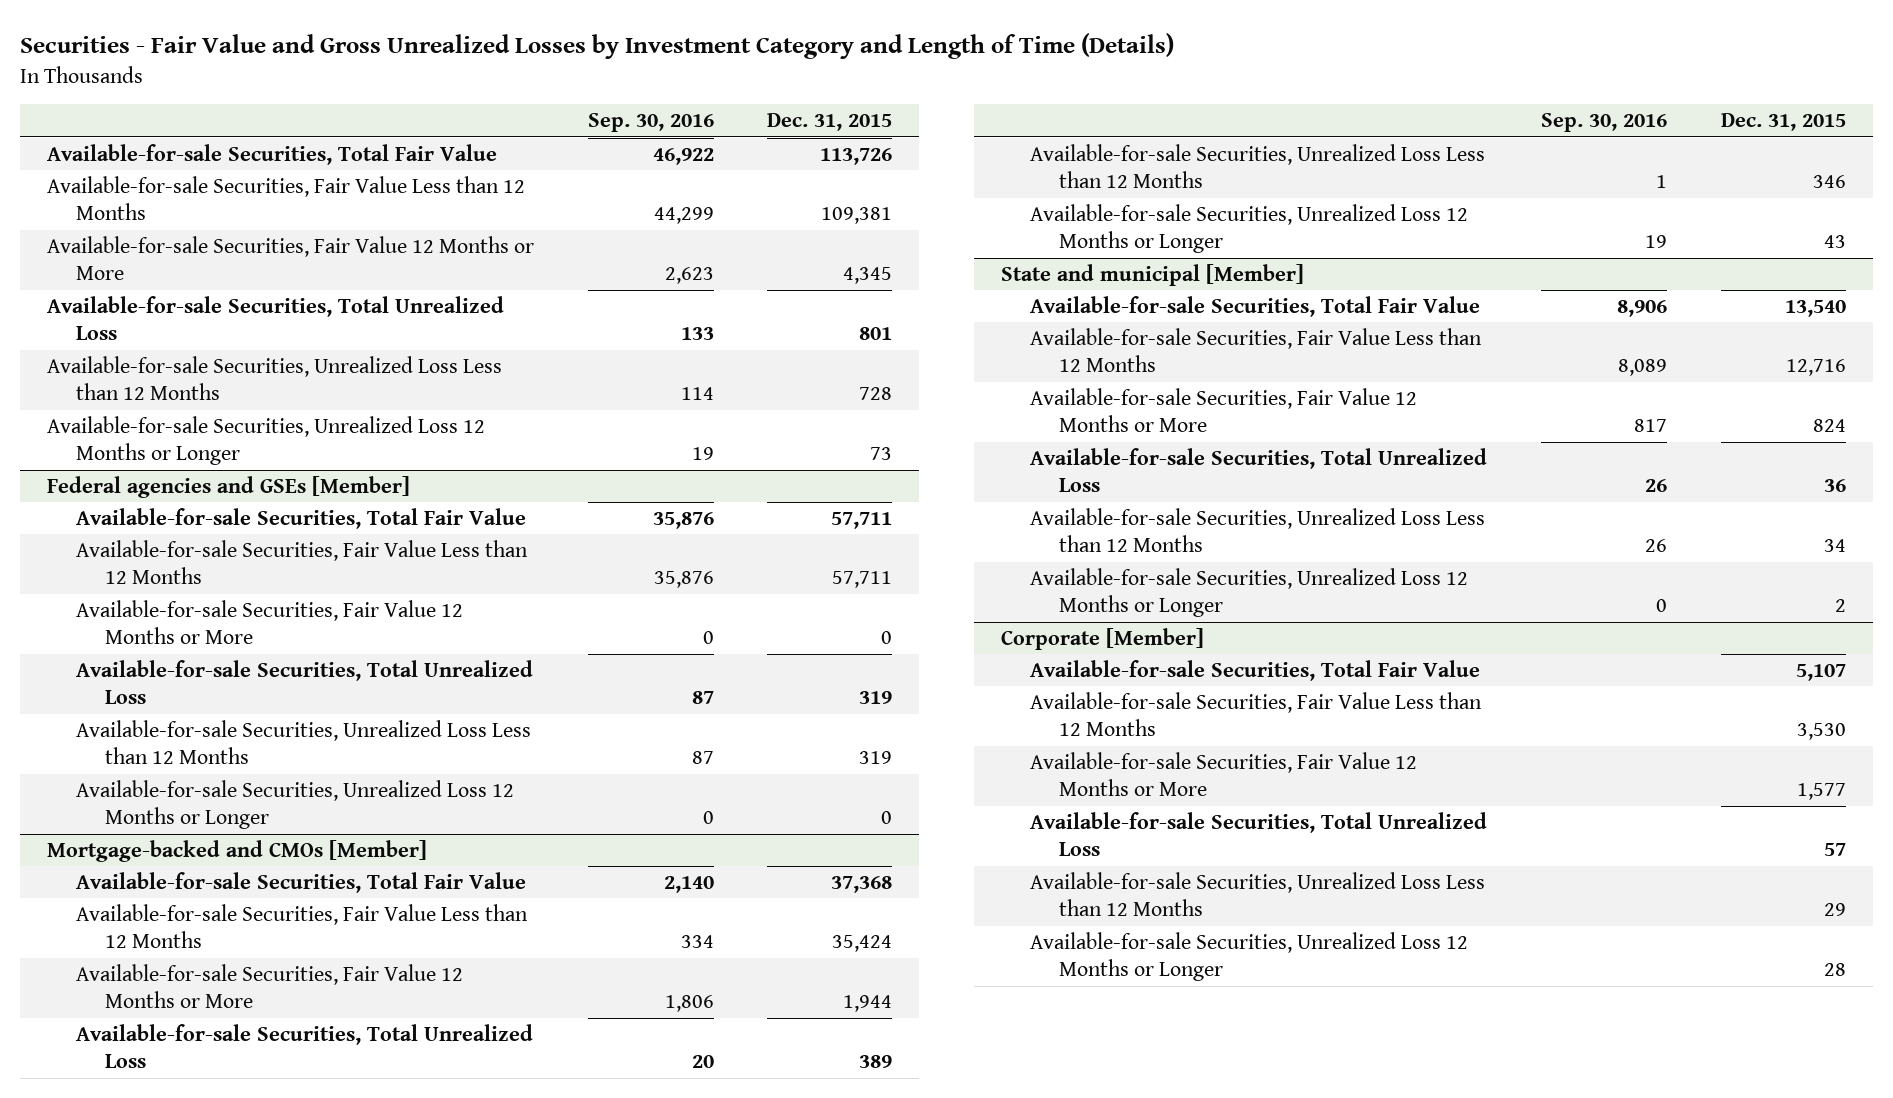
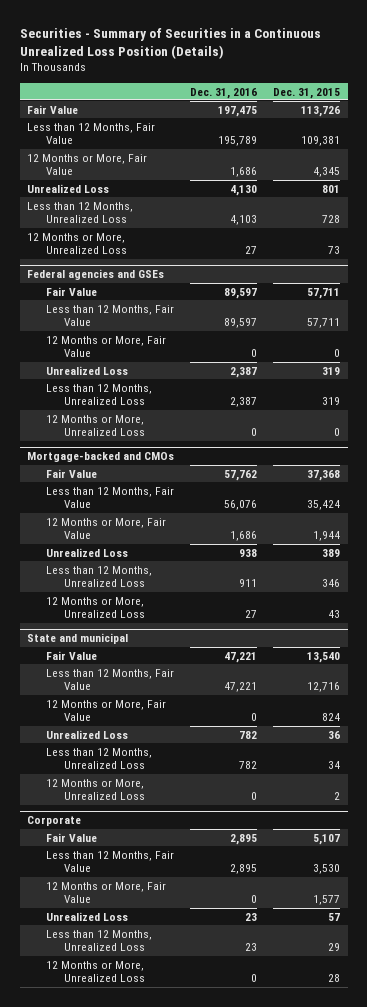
- Securities - Fair Value and Gross Unrealized Losses by Investment Category and Length of Time (Details)
+ Securities - Summary of Securities in a Continuous Unrealized Loss Position (Details)
- | Sep. 30, 2016 | Dec. 31, 2015
+ | Dec. 31, 2016 | Dec. 31, 2015
- Available-for-sale Securities, Total Fair Value | 46,922 | 113,726
- Available-for-sale Securities, Fair Value Less than 12 Months | 44,299 | 109,381
- Available-for-sale Securities, Fair Value 12 Months or More | 2,623 | 4,345
- Available-for-sale Securities, Total Unrealized Loss | 133 | 801
- Available-for-sale Securities, Unrealized Loss Less than 12 Months | 114 | 728
- Available-for-sale Securities, Unrealized Loss 12 Months or Longer | 19 | 73
- Federal agencies and GSEs [Member]
- Available-for-sale Securities, Total Fair Value | 35,876 | 57,711
- Available-for-sale Securities, Fair Value Less than 12 Months | 35,876 | 57,711
- Available-for-sale Securities, Fair Value 12 Months or More | 0 | 0
- Available-for-sale Securities, Total Unrealized Loss | 87 | 319
- Available-for-sale Securities, Unrealized Loss Less than 12 Months | 87 | 319
- Available-for-sale Securities, Unrealized Loss 12 Months or Longer | 0 | 0
- Mortgage-backed and CMOs [Member]
- Available-for-sale Securities, Total Fair Value | 2,140 | 37,368
- Available-for-sale Securities, Fair Value Less than 12 Months | 334 | 35,424
- Available-for-sale Securities, Fair Value 12 Months or More | 1,806 | 1,944
- Available-for-sale Securities, Total Unrealized Loss | 20 | 389
- Available-for-sale Securities, Unrealized Loss Less than 12 Months | 1 | 346
- Available-for-sale Securities, Unrealized Loss 12 Months or Longer | 19 | 43
- State and municipal [Member]
- Available-for-sale Securities, Total Fair Value | 8,906 | 13,540
- Available-for-sale Securities, Fair Value Less than 12 Months | 8,089 | 12,716
- Available-for-sale Securities, Fair Value 12 Months or More | 817 | 824
- Available-for-sale Securities, Total Unrealized Loss | 26 | 36
- Available-for-sale Securities, Unrealized Loss Less than 12 Months | 26 | 34
- Available-for-sale Securities, Unrealized Loss 12 Months or Longer | 0 | 2
- Corporate [Member]
- Available-for-sale Securities, Total Fair Value | | 5,107
- Available-for-sale Securities, Fair Value Less than 12 Months | | 3,530
- Available-for-sale Securities, Fair Value 12 Months or More | | 1,577
- Available-for-sale Securities, Total Unrealized Loss | | 57
- Available-for-sale Securities, Unrealized Loss Less than 12 Months | | 29
- Available-for-sale Securities, Unrealized Loss 12 Months or Longer | | 28
+ Fair Value | 197,475 | 113,726
+ Less than 12 Months, Fair Value | 195,789 | 109,381
+ 12 Months or More, Fair Value | 1,686 | 4,345
+ Unrealized Loss | 4,130 | 801
+ Less than 12 Months, Unrealized Loss | 4,103 | 728
+ 12 Months or More, Unrealized Loss | 27 | 73
+ Federal agencies and GSEs
+ Fair Value | 89,597 | 57,711
+ Less than 12 Months, Fair Value | 89,597 | 57,711
+ 12 Months or More, Fair Value | 0 | 0
+ Unrealized Loss | 2,387 | 319
+ Less than 12 Months, Unrealized Loss | 2,387 | 319
+ 12 Months or More, Unrealized Loss | 0 | 0
+ Mortgage-backed and CMOs
+ Fair Value | 57,762 | 37,368
+ Less than 12 Months, Fair Value | 56,076 | 35,424
+ 12 Months or More, Fair Value | 1,686 | 1,944
+ Unrealized Loss | 938 | 389
+ Less than 12 Months, Unrealized Loss | 911 | 346
+ 12 Months or More, Unrealized Loss | 27 | 43
+ State and municipal
+ Fair Value | 47,221 | 13,540
+ Less than 12 Months, Fair Value | 47,221 | 12,716
+ 12 Months or More, Fair Value | 0 | 824
+ Unrealized Loss | 782 | 36
+ Less than 12 Months, Unrealized Loss | 782 | 34
+ 12 Months or More, Unrealized Loss | 0 | 2
+ Corporate
+ Fair Value | 2,895 | 5,107
+ Less than 12 Months, Fair Value | 2,895 | 3,530
+ 12 Months or More, Fair Value | 0 | 1,577
+ Unrealized Loss | 23 | 57
+ Less than 12 Months, Unrealized Loss | 23 | 29
+ 12 Months or More, Unrealized Loss | 0 | 28

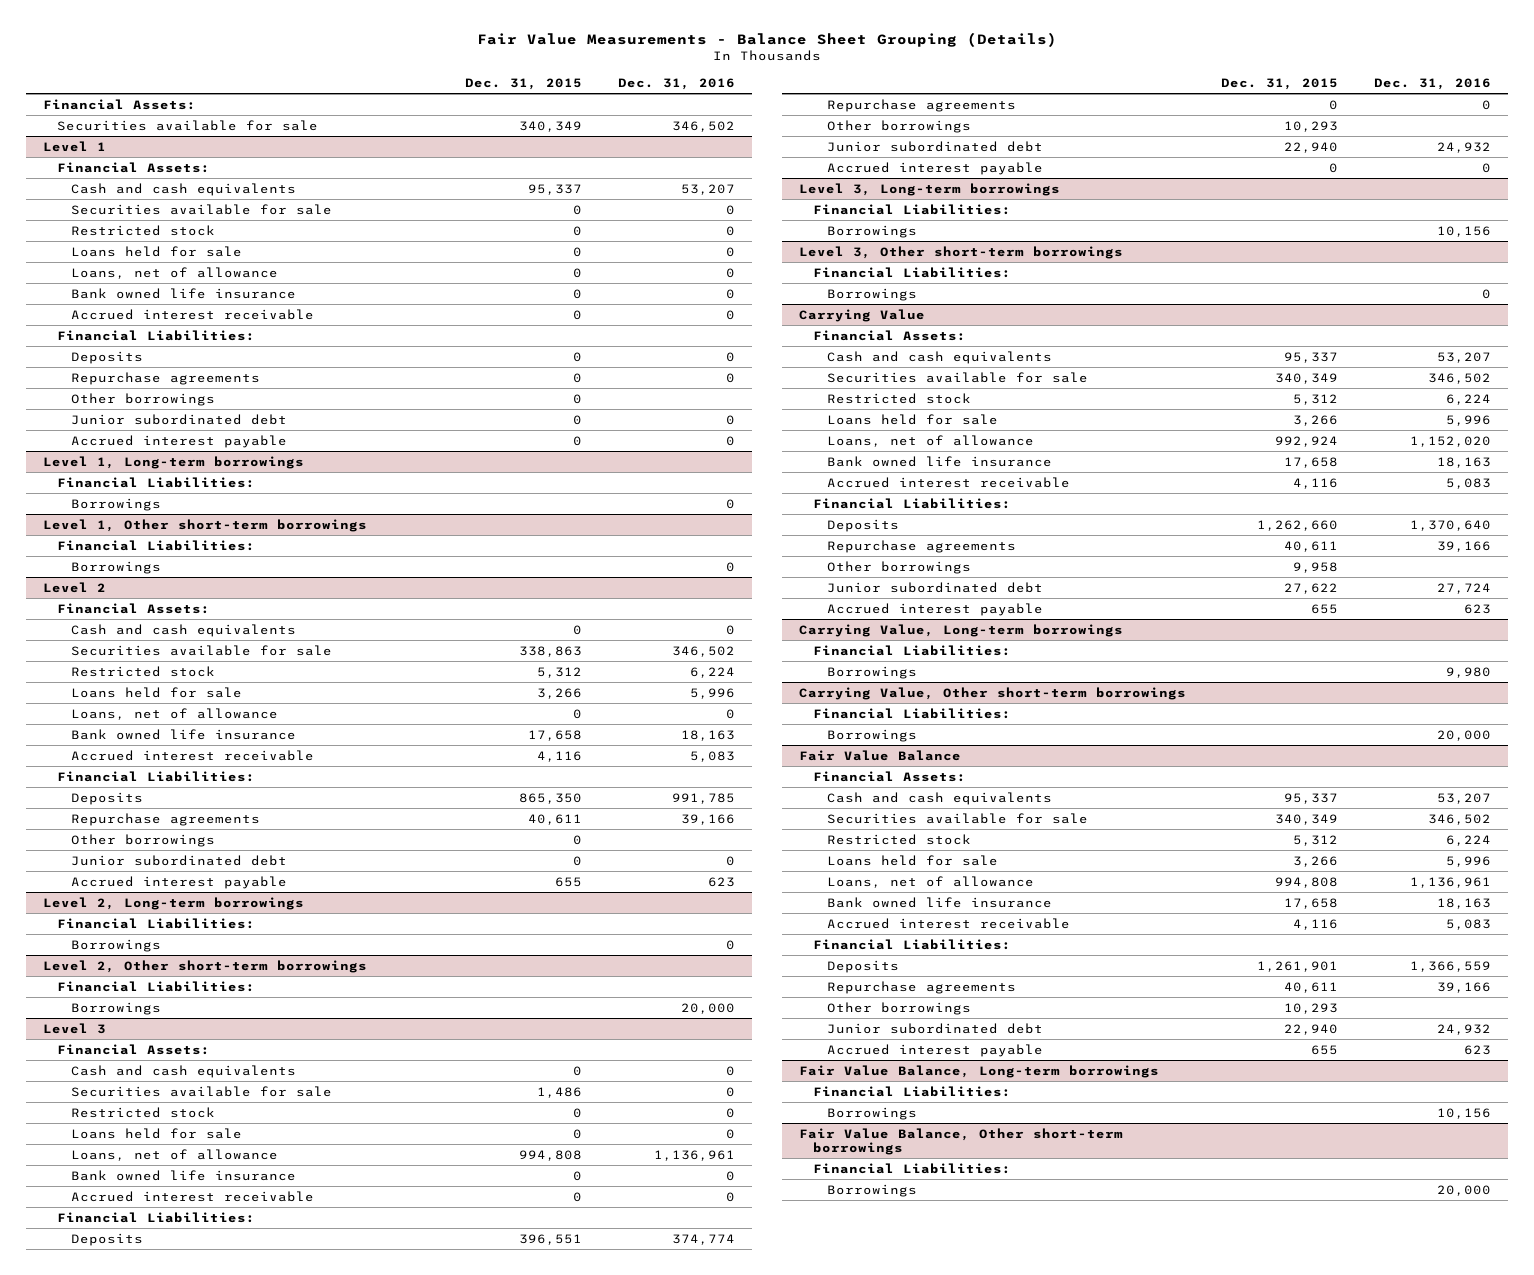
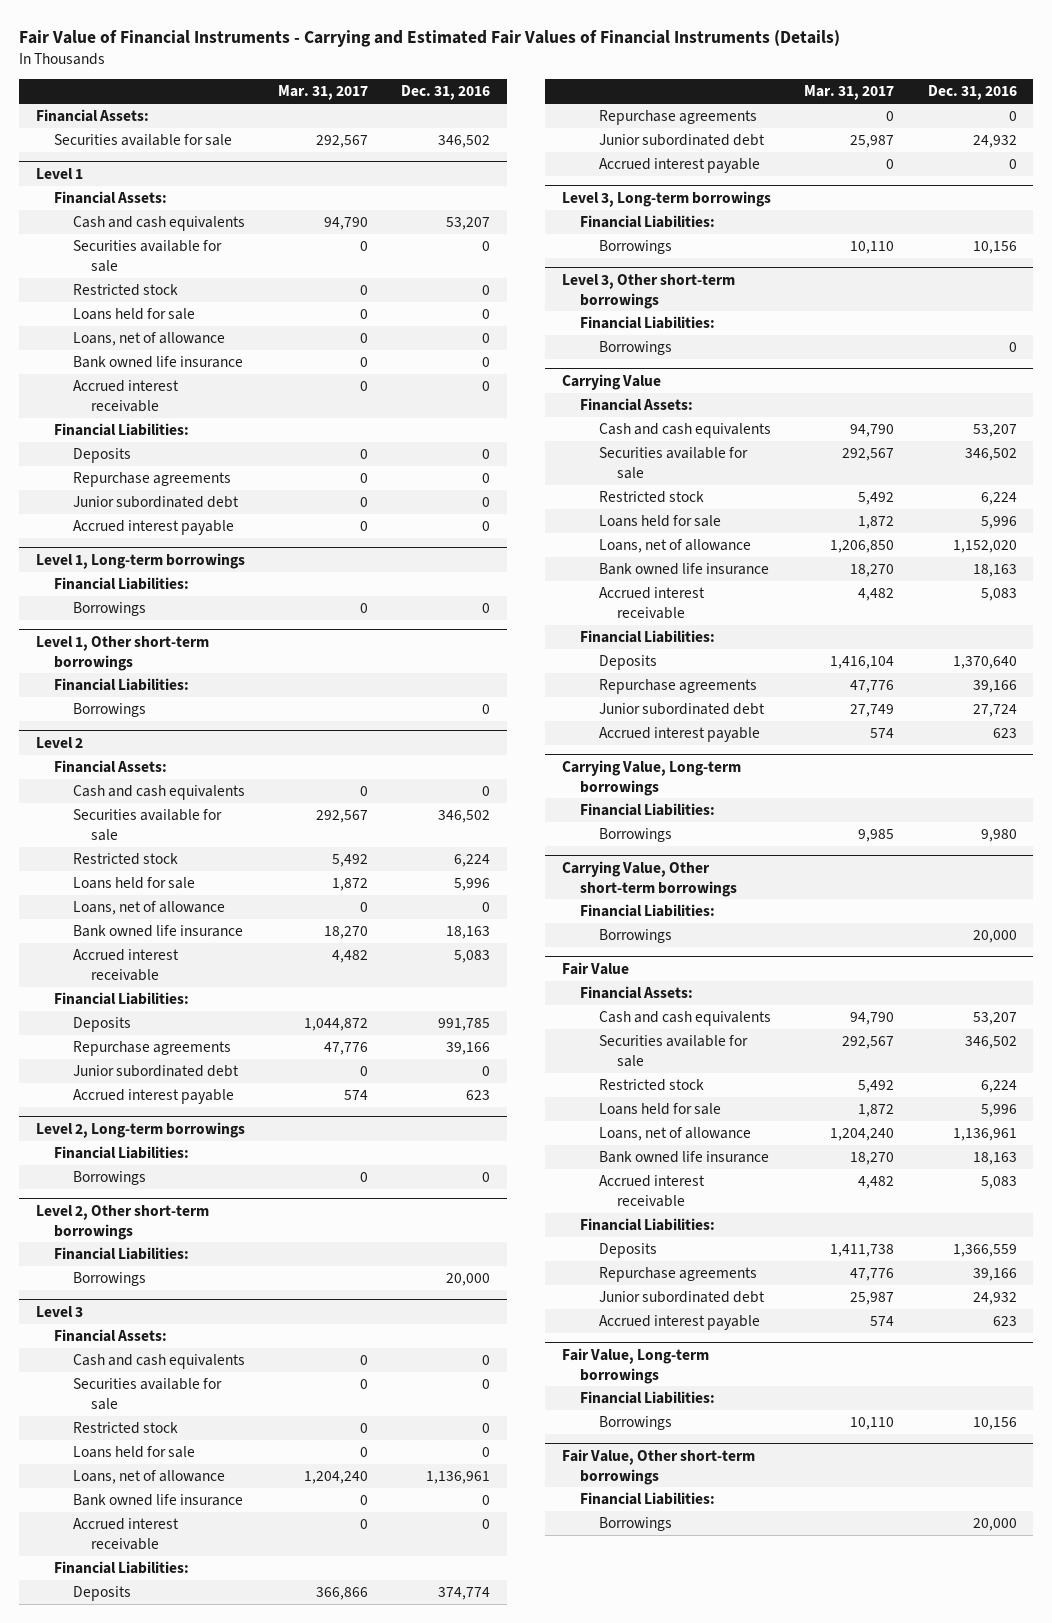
- Fair Value Measurements - Balance Sheet Grouping (Details)
+ Fair Value of Financial Instruments - Carrying and Estimated Fair Values of Financial Instruments (Details)
- | Dec. 31, 2015 | Dec. 31, 2016
+ | Mar. 31, 2017 | Dec. 31, 2016
@ Level 1
- Other borrowings | 0 |
@ Level 2
- Other borrowings | 0 |
@ Level 3
- Other borrowings | 10,293 |
@ Carrying Value
- Other borrowings | 9,958 |
- Fair Value Balance
+ Fair Value
- Other borrowings | 10,293 |
- Fair Value Balance, Long-term borrowings
+ Fair Value, Long-term borrowings
- Fair Value Balance, Other short-term borrowings
+ Fair Value, Other short-term borrowings

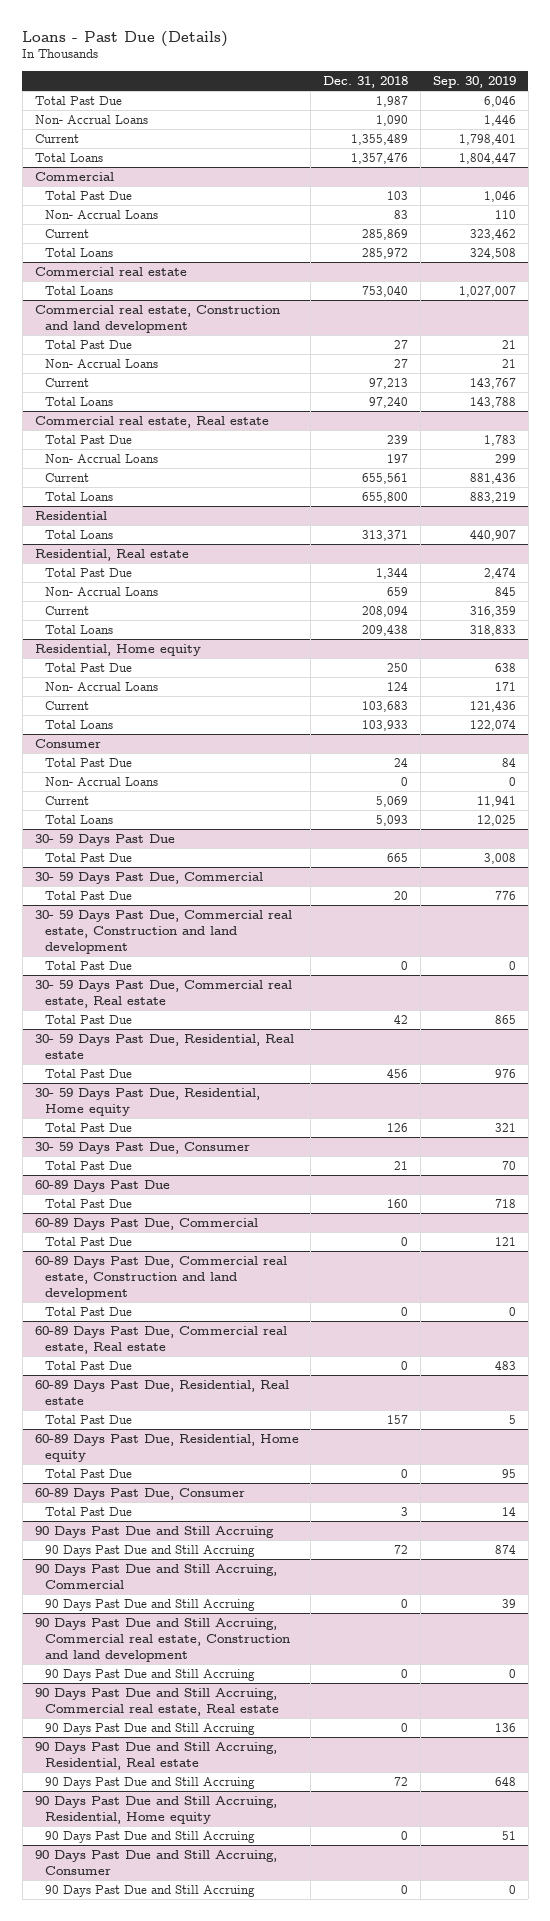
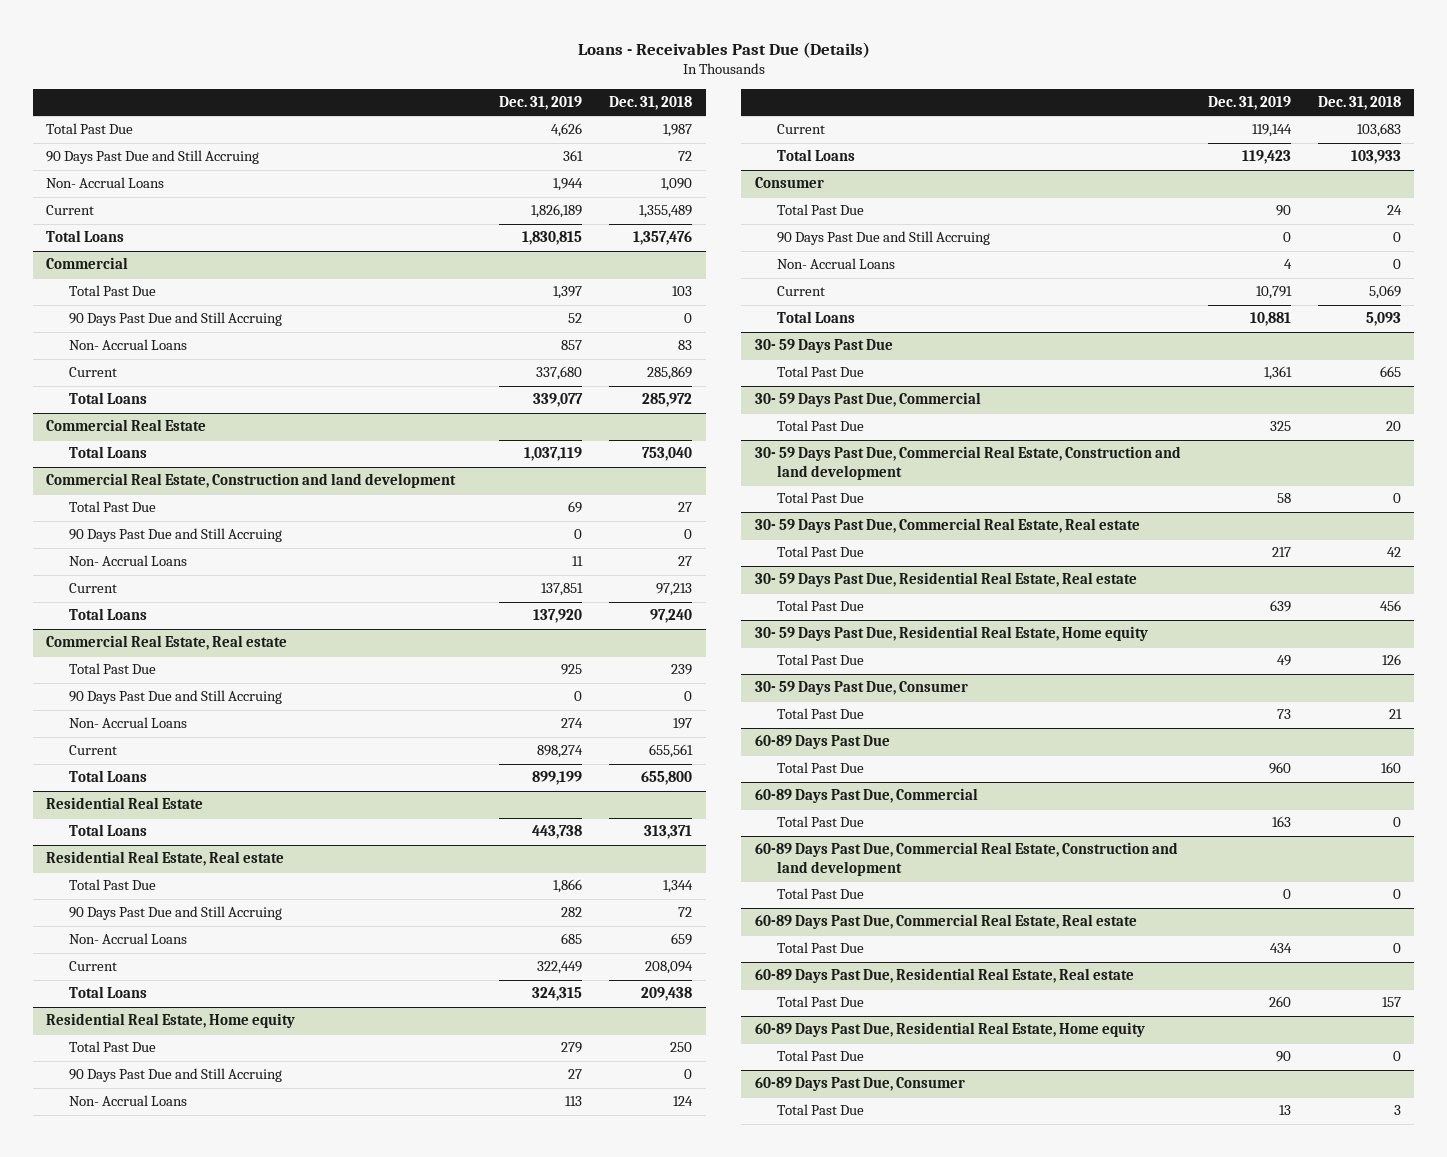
- Loans - Past Due (Details)
+ Loans - Receivables Past Due (Details)
- | Dec. 31, 2018 | Sep. 30, 2019
+ | Dec. 31, 2019 | Dec. 31, 2018
+ 90 Days Past Due and Still Accruing | 361 | 72
@ Commercial
+ 90 Days Past Due and Still Accruing | 52 | 0
- Commercial real estate
+ Commercial Real Estate
- Commercial real estate, Construction and land development
+ Commercial Real Estate, Construction and land development
+ 90 Days Past Due and Still Accruing | 0 | 0
- Commercial real estate, Real estate
+ Commercial Real Estate, Real estate
+ 90 Days Past Due and Still Accruing | 0 | 0
- Residential
+ Residential Real Estate
- Residential, Real estate
+ Residential Real Estate, Real estate
+ 90 Days Past Due and Still Accruing | 282 | 72
- Residential, Home equity
+ Residential Real Estate, Home equity
+ 90 Days Past Due and Still Accruing | 27 | 0
@ Consumer
+ 90 Days Past Due and Still Accruing | 0 | 0
- 30- 59 Days Past Due, Commercial real estate, Construction and land development
+ 30- 59 Days Past Due, Commercial Real Estate, Construction and land development
- 30- 59 Days Past Due, Commercial real estate, Real estate
+ 30- 59 Days Past Due, Commercial Real Estate, Real estate
- 30- 59 Days Past Due, Residential, Real estate
+ 30- 59 Days Past Due, Residential Real Estate, Real estate
- 30- 59 Days Past Due, Residential, Home equity
+ 30- 59 Days Past Due, Residential Real Estate, Home equity
- 60-89 Days Past Due, Commercial real estate, Construction and land development
+ 60-89 Days Past Due, Commercial Real Estate, Construction and land development
- 60-89 Days Past Due, Commercial real estate, Real estate
+ 60-89 Days Past Due, Commercial Real Estate, Real estate
- 60-89 Days Past Due, Residential, Real estate
+ 60-89 Days Past Due, Residential Real Estate, Real estate
- 60-89 Days Past Due, Residential, Home equity
+ 60-89 Days Past Due, Residential Real Estate, Home equity
- 90 Days Past Due and Still Accruing
- 90 Days Past Due and Still Accruing | 72 | 874
- 90 Days Past Due and Still Accruing, Commercial
- 90 Days Past Due and Still Accruing | 0 | 39
- 90 Days Past Due and Still Accruing, Commercial real estate, Construction and land development
- 90 Days Past Due and Still Accruing | 0 | 0
- 90 Days Past Due and Still Accruing, Commercial real estate, Real estate
- 90 Days Past Due and Still Accruing | 0 | 136
- 90 Days Past Due and Still Accruing, Residential, Real estate
- 90 Days Past Due and Still Accruing | 72 | 648
- 90 Days Past Due and Still Accruing, Residential, Home equity
- 90 Days Past Due and Still Accruing | 0 | 51
- 90 Days Past Due and Still Accruing, Consumer
- 90 Days Past Due and Still Accruing | 0 | 0

